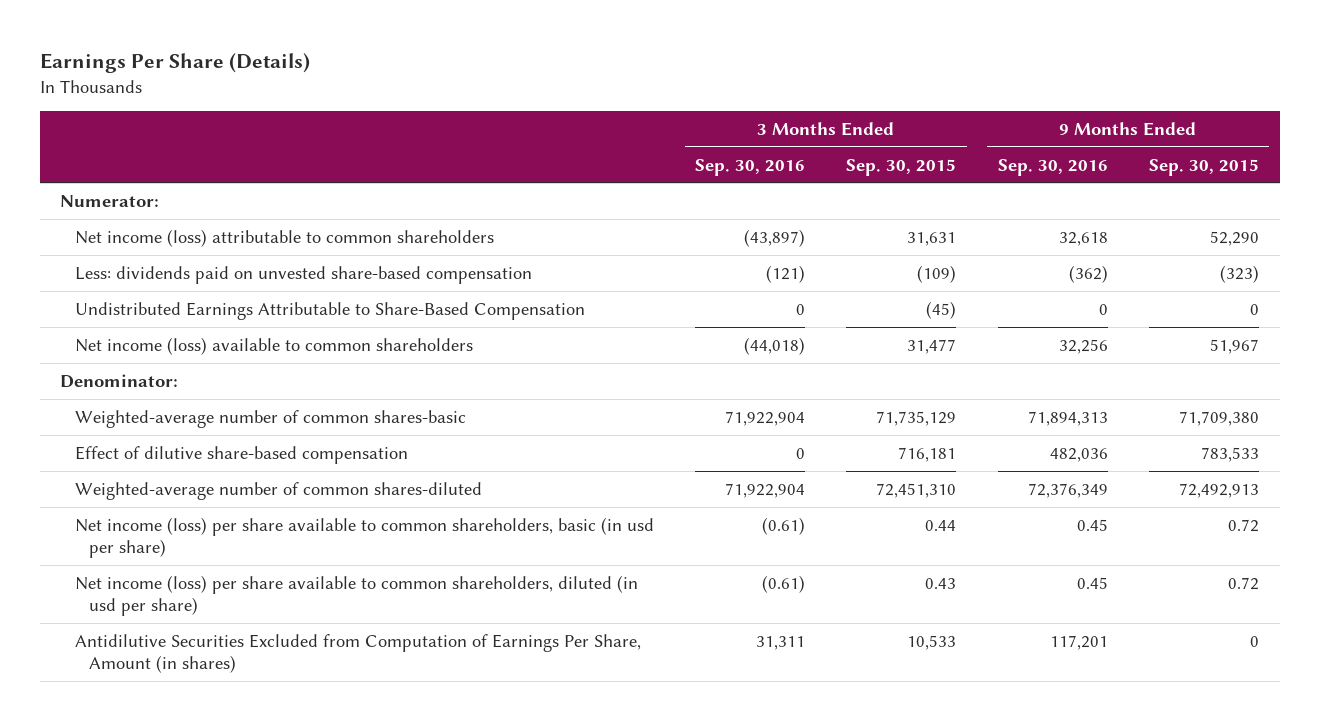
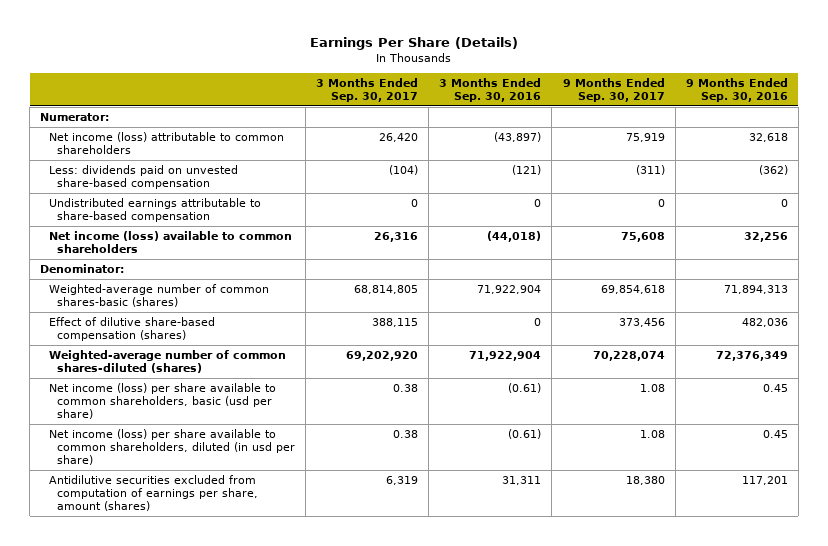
- | 3 Months Ended Sep. 30, 2016 | 3 Months Ended Sep. 30, 2015 | 9 Months Ended Sep. 30, 2016 | 9 Months Ended Sep. 30, 2015
+ | 3 Months Ended Sep. 30, 2017 | 3 Months Ended Sep. 30, 2016 | 9 Months Ended Sep. 30, 2017 | 9 Months Ended Sep. 30, 2016
- Undistributed Earnings Attributable to Share-Based Compensation | 0 | (45) | 0 | 0
+ Undistributed earnings attributable to share-based compensation | 0 | 0 | 0 | 0
- Weighted-average number of common shares-basic | 71,922,904 | 71,735,129 | 71,894,313 | 71,709,380
- Effect of dilutive share-based compensation | 0 | 716,181 | 482,036 | 783,533
- Weighted-average number of common shares-diluted | 71,922,904 | 72,451,310 | 72,376,349 | 72,492,913
- Net income (loss) per share available to common shareholders, basic (in usd per share) | (0.61) | 0.44 | 0.45 | 0.72
+ Weighted-average number of common shares-basic (shares) | 68,814,805 | 71,922,904 | 69,854,618 | 71,894,313
+ Effect of dilutive share-based compensation (shares) | 388,115 | 0 | 373,456 | 482,036
+ Weighted-average number of common shares-diluted (shares) | 69,202,920 | 71,922,904 | 70,228,074 | 72,376,349
+ Net income (loss) per share available to common shareholders, basic (usd per share) | 0.38 | (0.61) | 1.08 | 0.45
- Antidilutive Securities Excluded from Computation of Earnings Per Share, Amount (in shares) | 31,311 | 10,533 | 117,201 | 0
+ Antidilutive securities excluded from computation of earnings per share, amount (shares) | 6,319 | 31,311 | 18,380 | 117,201

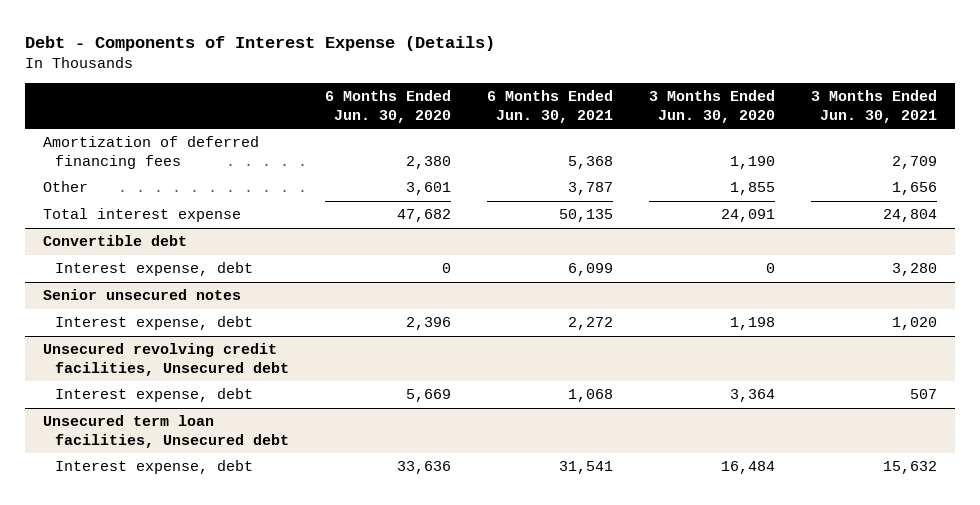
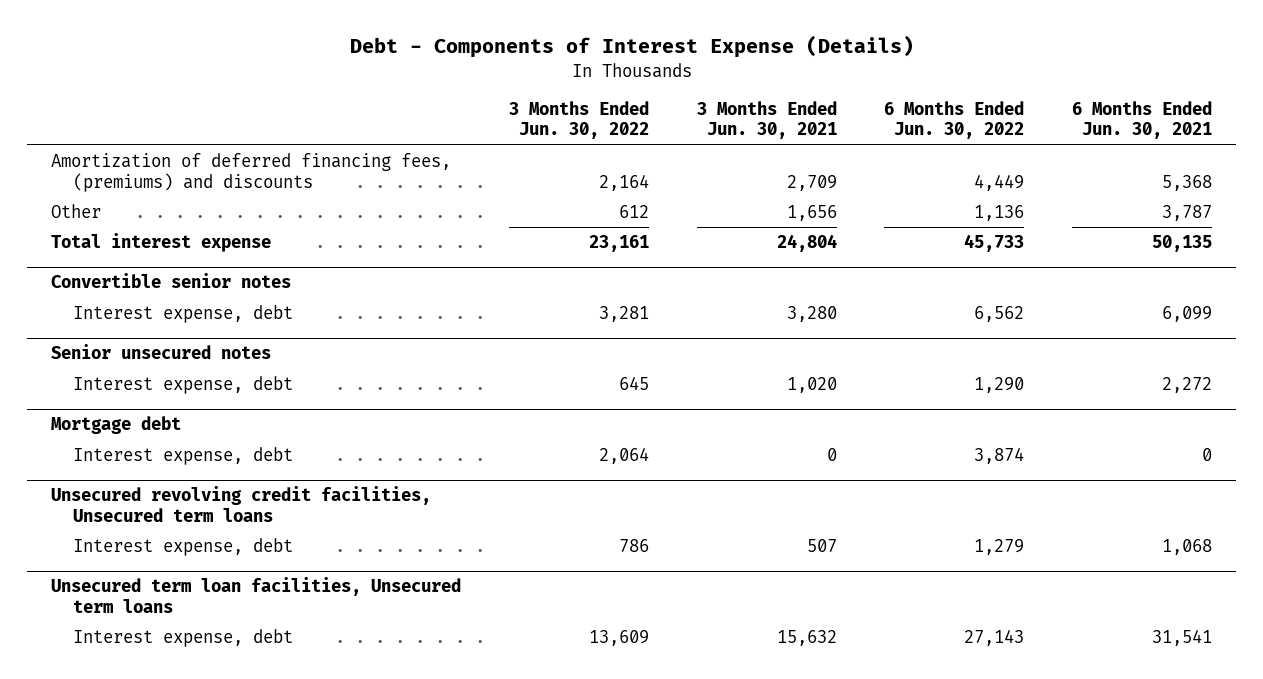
- | 6 Months Ended Jun. 30, 2020 | 6 Months Ended Jun. 30, 2021 | 3 Months Ended Jun. 30, 2020 | 3 Months Ended Jun. 30, 2021
+ | 3 Months Ended Jun. 30, 2022 | 3 Months Ended Jun. 30, 2021 | 6 Months Ended Jun. 30, 2022 | 6 Months Ended Jun. 30, 2021
- Amortization of deferred financing fees | 2,380 | 5,368 | 1,190 | 2,709
+ Amortization of deferred financing fees, (premiums) and discounts | 2,164 | 2,709 | 4,449 | 5,368
- Convertible debt
+ Convertible senior notes
- Unsecured revolving credit facilities, Unsecured debt
+ Mortgage debt
+ Interest expense, debt | 2,064 | 0 | 3,874 | 0
+ Unsecured revolving credit facilities, Unsecured term loans
- Unsecured term loan facilities, Unsecured debt
+ Unsecured term loan facilities, Unsecured term loans

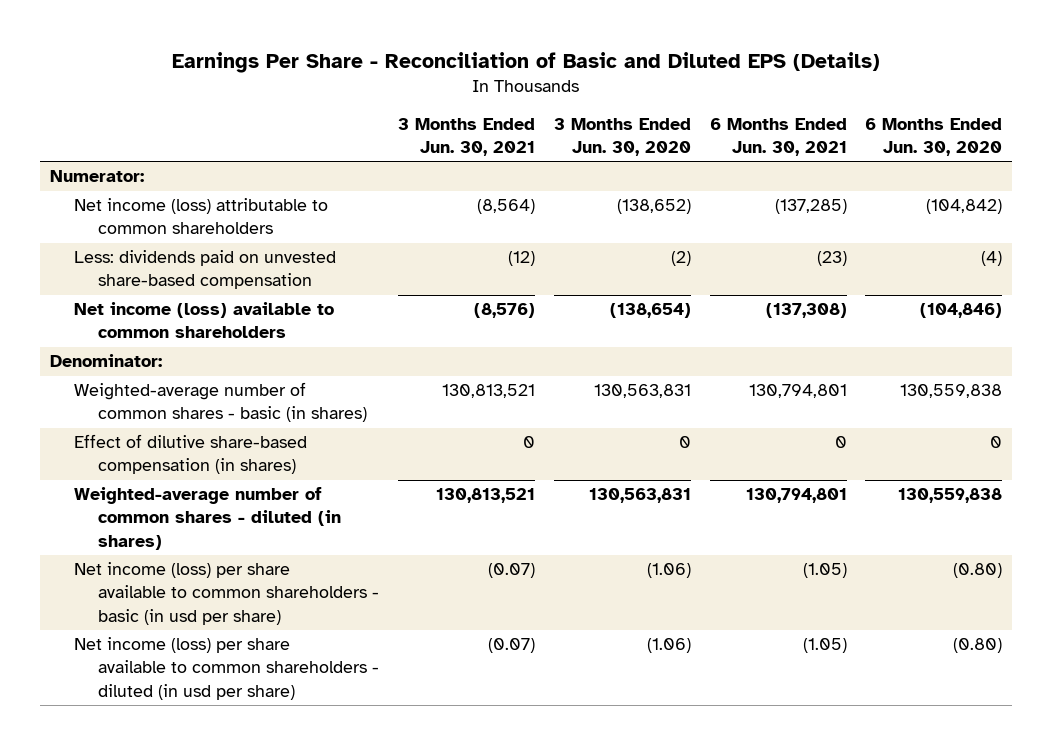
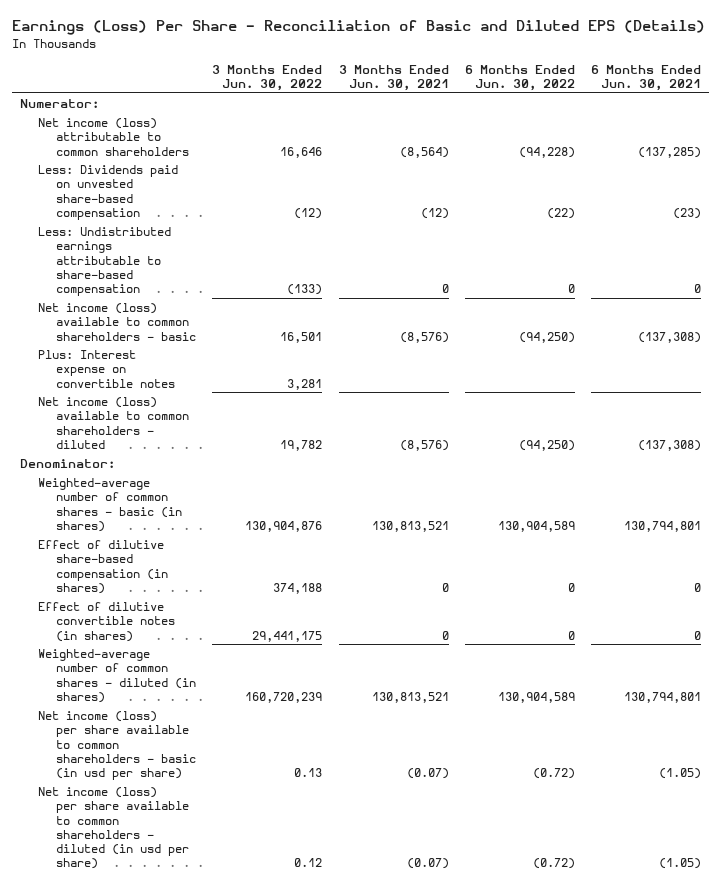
- Earnings Per Share - Reconciliation of Basic and Diluted EPS (Details)
+ Earnings (Loss) Per Share - Reconciliation of Basic and Diluted EPS (Details)
- | 3 Months Ended Jun. 30, 2021 | 3 Months Ended Jun. 30, 2020 | 6 Months Ended Jun. 30, 2021 | 6 Months Ended Jun. 30, 2020
+ | 3 Months Ended Jun. 30, 2022 | 3 Months Ended Jun. 30, 2021 | 6 Months Ended Jun. 30, 2022 | 6 Months Ended Jun. 30, 2021
- Less: dividends paid on unvested share-based compensation | (12) | (2) | (23) | (4)
- Net income (loss) available to common shareholders | (8,576) | (138,654) | (137,308) | (104,846)
+ Less: Dividends paid on unvested share-based compensation | (12) | (12) | (22) | (23)
+ Less: Undistributed earnings attributable to share-based compensation | (133) | 0 | 0 | 0
+ Net income (loss) available to common shareholders - basic | 16,501 | (8,576) | (94,250) | (137,308)
+ Plus: Interest expense on convertible notes | 3,281 | | |
+ Net income (loss) available to common shareholders - diluted | 19,782 | (8,576) | (94,250) | (137,308)
+ Effect of dilutive convertible notes (in shares) | 29,441,175 | 0 | 0 | 0

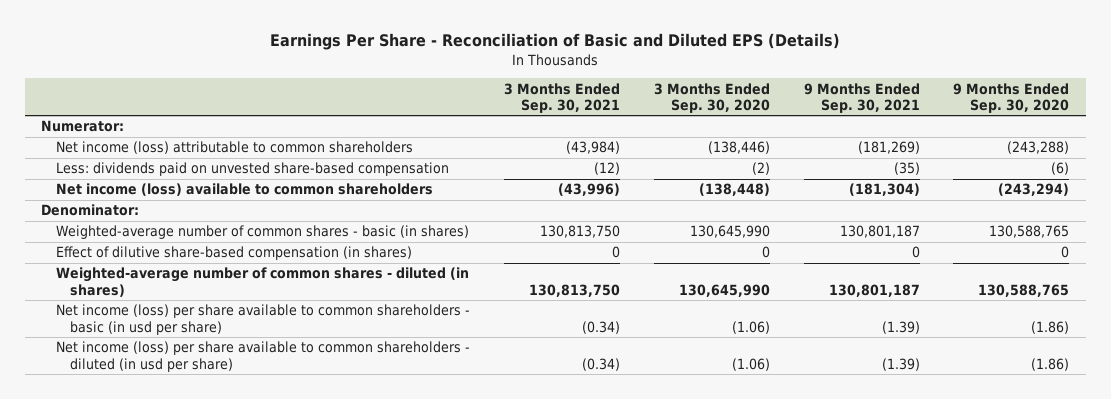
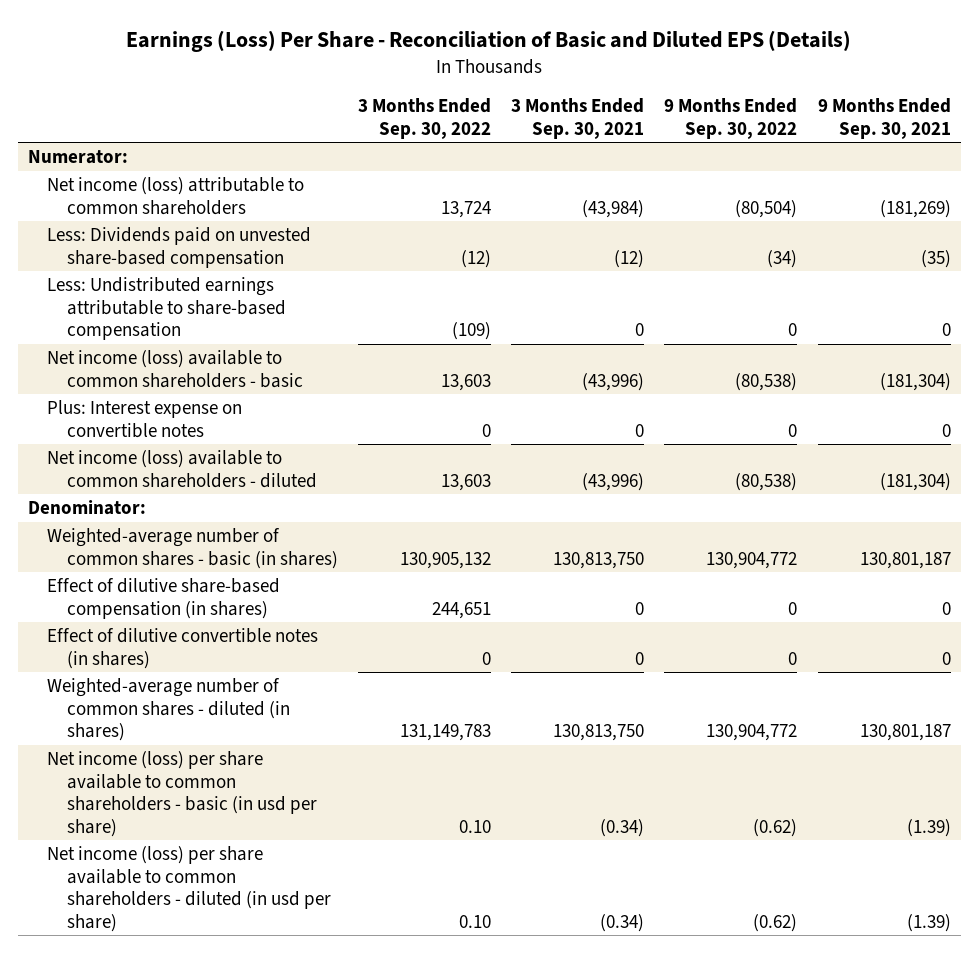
- Earnings Per Share - Reconciliation of Basic and Diluted EPS (Details)
+ Earnings (Loss) Per Share - Reconciliation of Basic and Diluted EPS (Details)
- | 3 Months Ended Sep. 30, 2021 | 3 Months Ended Sep. 30, 2020 | 9 Months Ended Sep. 30, 2021 | 9 Months Ended Sep. 30, 2020
+ | 3 Months Ended Sep. 30, 2022 | 3 Months Ended Sep. 30, 2021 | 9 Months Ended Sep. 30, 2022 | 9 Months Ended Sep. 30, 2021
- Less: dividends paid on unvested share-based compensation | (12) | (2) | (35) | (6)
- Net income (loss) available to common shareholders | (43,996) | (138,448) | (181,304) | (243,294)
+ Less: Dividends paid on unvested share-based compensation | (12) | (12) | (34) | (35)
+ Less: Undistributed earnings attributable to share-based compensation | (109) | 0 | 0 | 0
+ Net income (loss) available to common shareholders - basic | 13,603 | (43,996) | (80,538) | (181,304)
+ Plus: Interest expense on convertible notes | 0 | 0 | 0 | 0
+ Net income (loss) available to common shareholders - diluted | 13,603 | (43,996) | (80,538) | (181,304)
+ Effect of dilutive convertible notes (in shares) | 0 | 0 | 0 | 0

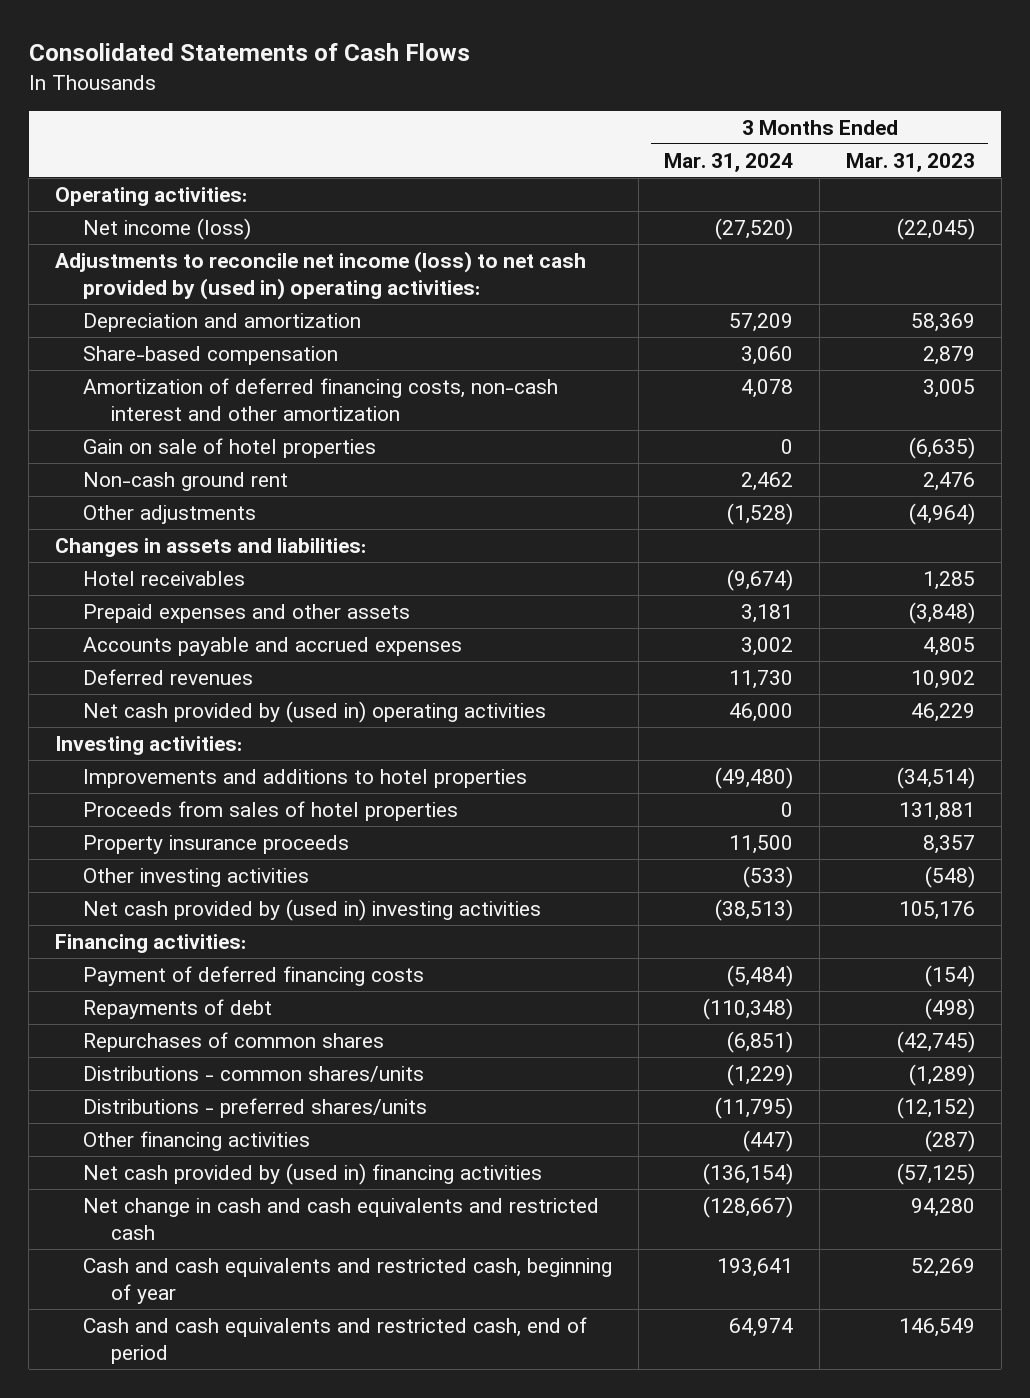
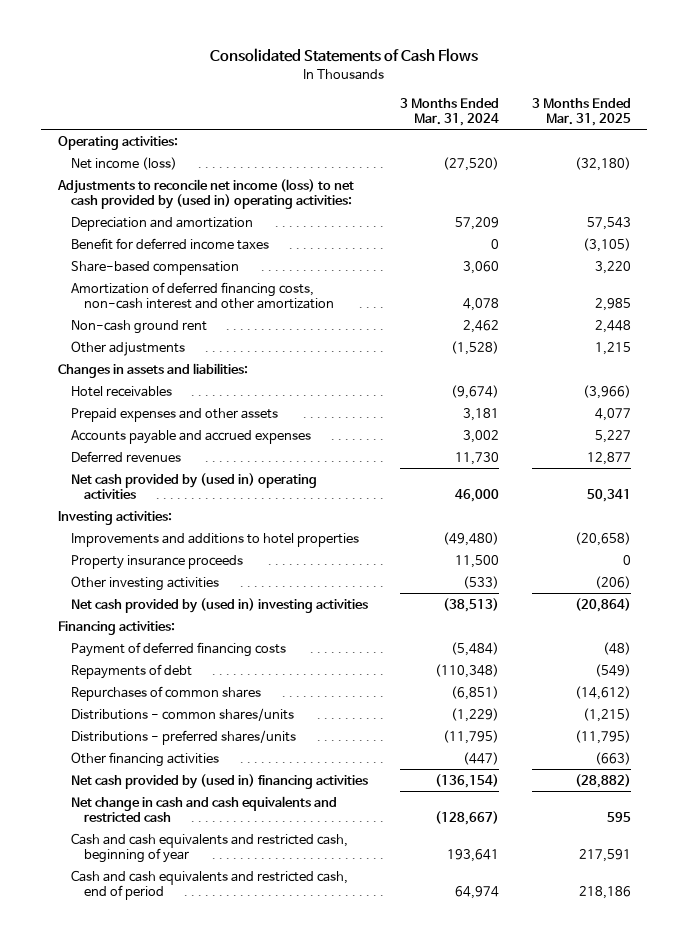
- | 3 Months Ended Mar. 31, 2024 | 3 Months Ended Mar. 31, 2023
+ | 3 Months Ended Mar. 31, 2024 | 3 Months Ended Mar. 31, 2025
+ Benefit for deferred income taxes | 0 | (3,105)
- Gain on sale of hotel properties | 0 | (6,635)
- Proceeds from sales of hotel properties | 0 | 131,881

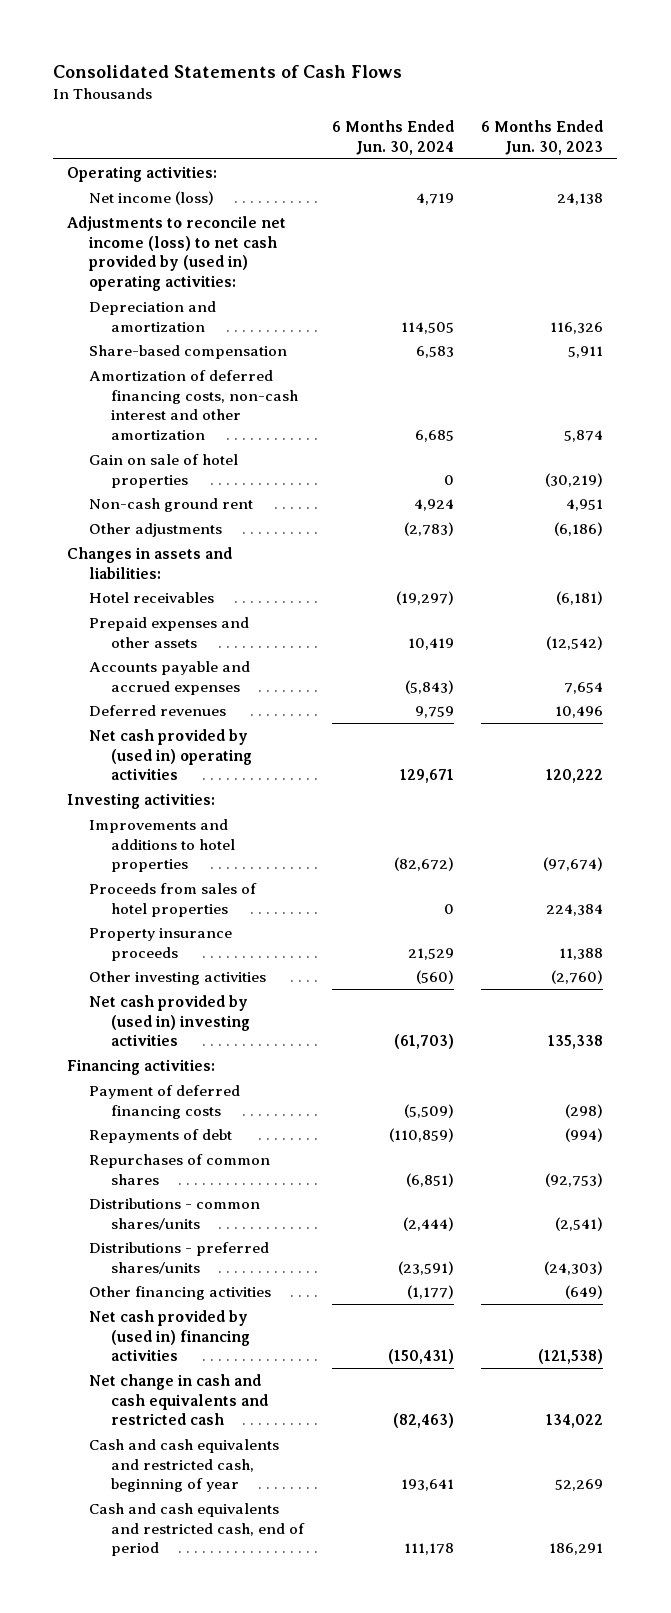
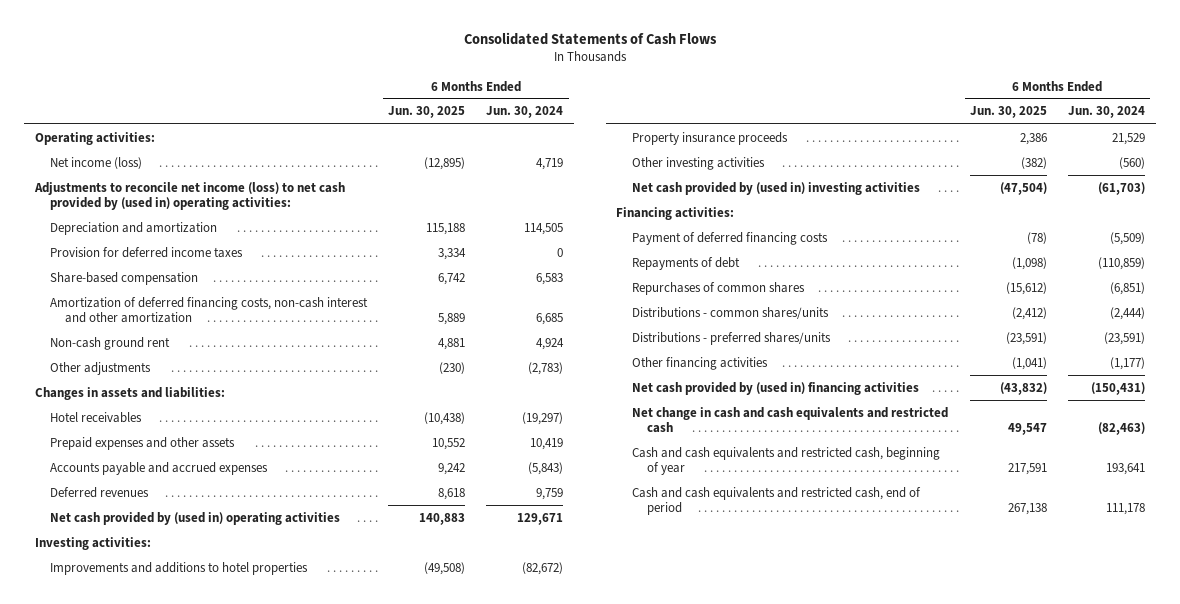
- | 6 Months Ended Jun. 30, 2024 | 6 Months Ended Jun. 30, 2023
+ | 6 Months Ended Jun. 30, 2025 | 6 Months Ended Jun. 30, 2024
+ Provision for deferred income taxes | 3,334 | 0
- Gain on sale of hotel properties | 0 | (30,219)
- Proceeds from sales of hotel properties | 0 | 224,384

